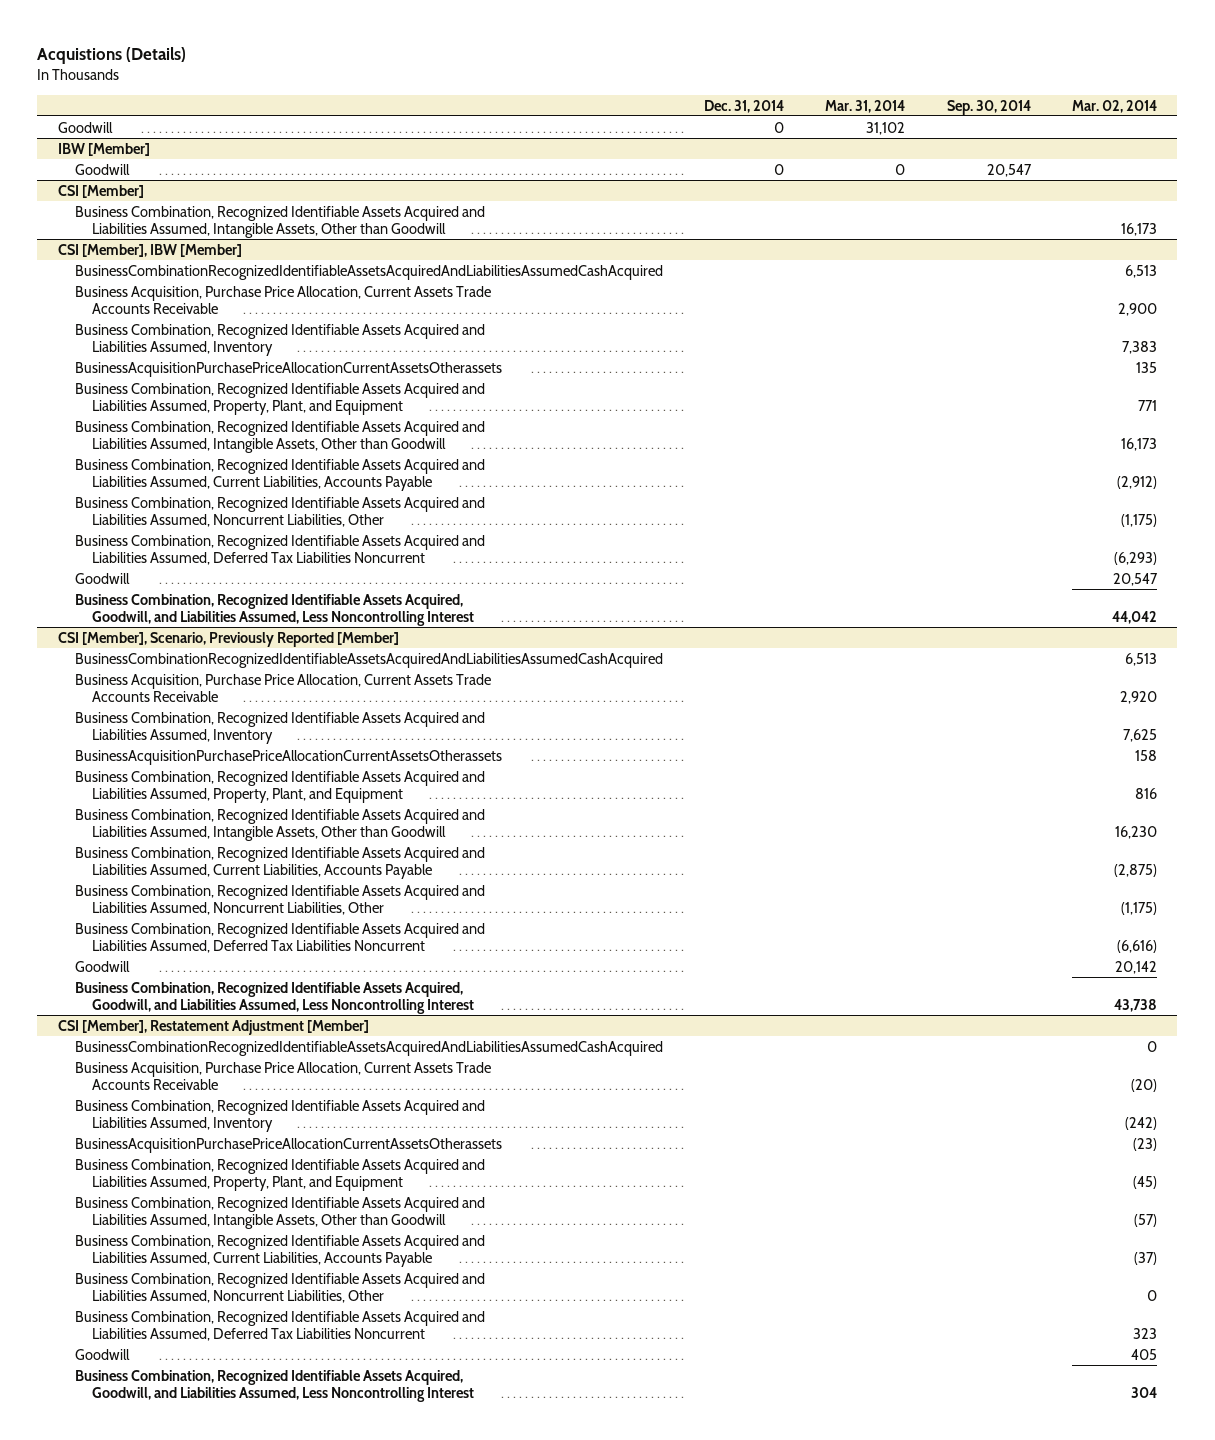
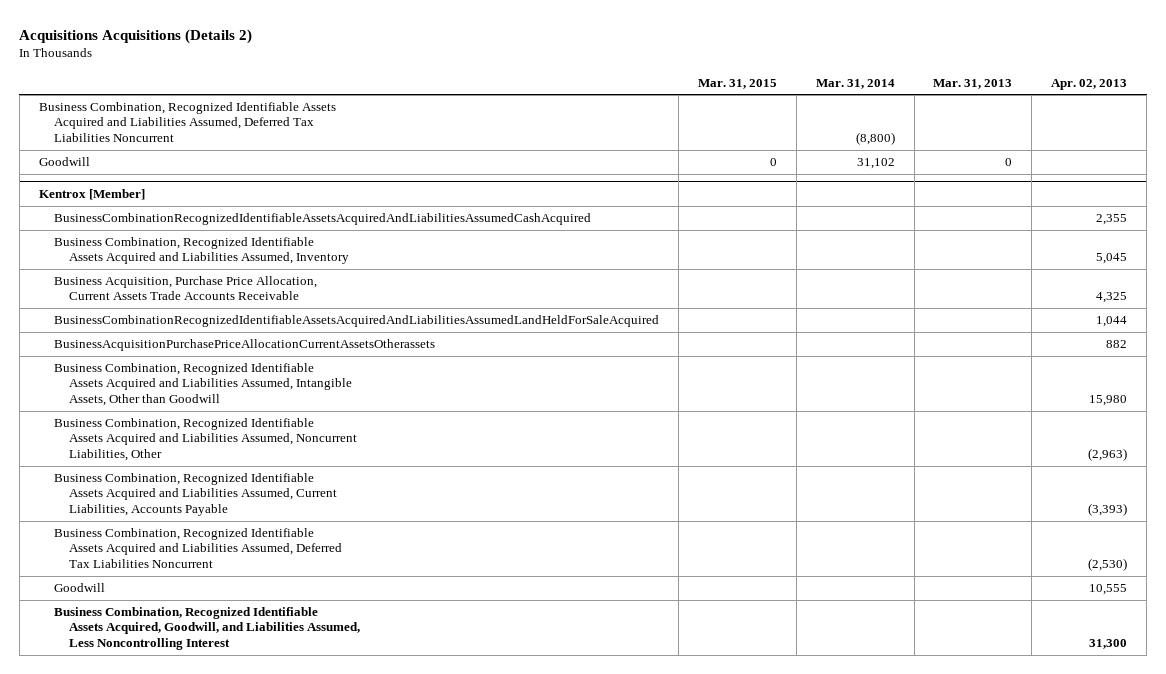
- Acquistions (Details)
+ Acquisitions Acquisitions (Details 2)
- | Dec. 31, 2014 | Mar. 31, 2014 | Sep. 30, 2014 | Mar. 02, 2014
+ | Mar. 31, 2015 | Mar. 31, 2014 | Mar. 31, 2013 | Apr. 02, 2013
+ Business Combination, Recognized Identifiable Assets Acquired and Liabilities Assumed, Deferred Tax Liabilities Noncurrent | | (8,800) | |
- IBW [Member]
- Goodwill | 0 | 0 | 20,547 |
- CSI [Member]
- Business Combination, Recognized Identifiable Assets Acquired and Liabilities Assumed, Intangible Assets, Other than Goodwill | | | | 16,173
- CSI [Member], IBW [Member]
- BusinessCombinationRecognizedIdentifiableAssetsAcquiredAndLiabilitiesAssumedCashAcquired | | | | 6,513
- Business Acquisition, Purchase Price Allocation, Current Assets Trade Accounts Receivable | | | | 2,900
- Business Combination, Recognized Identifiable Assets Acquired and Liabilities Assumed, Inventory | | | | 7,383
- BusinessAcquisitionPurchasePriceAllocationCurrentAssetsOtherassets | | | | 135
- Business Combination, Recognized Identifiable Assets Acquired and Liabilities Assumed, Property, Plant, and Equipment | | | | 771
- Business Combination, Recognized Identifiable Assets Acquired and Liabilities Assumed, Intangible Assets, Other than Goodwill | | | | 16,173
- Business Combination, Recognized Identifiable Assets Acquired and Liabilities Assumed, Current Liabilities, Accounts Payable | | | | (2,912)
- Business Combination, Recognized Identifiable Assets Acquired and Liabilities Assumed, Noncurrent Liabilities, Other | | | | (1,175)
- Business Combination, Recognized Identifiable Assets Acquired and Liabilities Assumed, Deferred Tax Liabilities Noncurrent | | | | (6,293)
- Goodwill | | | | 20,547
- Business Combination, Recognized Identifiable Assets Acquired, Goodwill, and Liabilities Assumed, Less Noncontrolling Interest | | | | 44,042
- CSI [Member], Scenario, Previously Reported [Member]
- BusinessCombinationRecognizedIdentifiableAssetsAcquiredAndLiabilitiesAssumedCashAcquired | | | | 6,513
- Business Acquisition, Purchase Price Allocation, Current Assets Trade Accounts Receivable | | | | 2,920
- Business Combination, Recognized Identifiable Assets Acquired and Liabilities Assumed, Inventory | | | | 7,625
- BusinessAcquisitionPurchasePriceAllocationCurrentAssetsOtherassets | | | | 158
- Business Combination, Recognized Identifiable Assets Acquired and Liabilities Assumed, Property, Plant, and Equipment | | | | 816
- Business Combination, Recognized Identifiable Assets Acquired and Liabilities Assumed, Intangible Assets, Other than Goodwill | | | | 16,230
- Business Combination, Recognized Identifiable Assets Acquired and Liabilities Assumed, Current Liabilities, Accounts Payable | | | | (2,875)
- Business Combination, Recognized Identifiable Assets Acquired and Liabilities Assumed, Noncurrent Liabilities, Other | | | | (1,175)
- Business Combination, Recognized Identifiable Assets Acquired and Liabilities Assumed, Deferred Tax Liabilities Noncurrent | | | | (6,616)
- Goodwill | | | | 20,142
- Business Combination, Recognized Identifiable Assets Acquired, Goodwill, and Liabilities Assumed, Less Noncontrolling Interest | | | | 43,738
- CSI [Member], Restatement Adjustment [Member]
- BusinessCombinationRecognizedIdentifiableAssetsAcquiredAndLiabilitiesAssumedCashAcquired | | | | 0
- Business Acquisition, Purchase Price Allocation, Current Assets Trade Accounts Receivable | | | | (20)
- Business Combination, Recognized Identifiable Assets Acquired and Liabilities Assumed, Inventory | | | | (242)
- BusinessAcquisitionPurchasePriceAllocationCurrentAssetsOtherassets | | | | (23)
- Business Combination, Recognized Identifiable Assets Acquired and Liabilities Assumed, Property, Plant, and Equipment | | | | (45)
- Business Combination, Recognized Identifiable Assets Acquired and Liabilities Assumed, Intangible Assets, Other than Goodwill | | | | (57)
- Business Combination, Recognized Identifiable Assets Acquired and Liabilities Assumed, Current Liabilities, Accounts Payable | | | | (37)
- Business Combination, Recognized Identifiable Assets Acquired and Liabilities Assumed, Noncurrent Liabilities, Other | | | | 0
- Business Combination, Recognized Identifiable Assets Acquired and Liabilities Assumed, Deferred Tax Liabilities Noncurrent | | | | 323
- Goodwill | | | | 405
- Business Combination, Recognized Identifiable Assets Acquired, Goodwill, and Liabilities Assumed, Less Noncontrolling Interest | | | | 304
+ Kentrox [Member]
+ BusinessCombinationRecognizedIdentifiableAssetsAcquiredAndLiabilitiesAssumedCashAcquired | | | | 2,355
+ Business Combination, Recognized Identifiable Assets Acquired and Liabilities Assumed, Inventory | | | | 5,045
+ Business Acquisition, Purchase Price Allocation, Current Assets Trade Accounts Receivable | | | | 4,325
+ BusinessCombinationRecognizedIdentifiableAssetsAcquiredAndLiabilitiesAssumedLandHeldForSaleAcquired | | | | 1,044
+ BusinessAcquisitionPurchasePriceAllocationCurrentAssetsOtherassets | | | | 882
+ Business Combination, Recognized Identifiable Assets Acquired and Liabilities Assumed, Intangible Assets, Other than Goodwill | | | | 15,980
+ Business Combination, Recognized Identifiable Assets Acquired and Liabilities Assumed, Noncurrent Liabilities, Other | | | | (2,963)
+ Business Combination, Recognized Identifiable Assets Acquired and Liabilities Assumed, Current Liabilities, Accounts Payable | | | | (3,393)
+ Business Combination, Recognized Identifiable Assets Acquired and Liabilities Assumed, Deferred Tax Liabilities Noncurrent | | | | (2,530)
+ Goodwill | | | | 10,555
+ Business Combination, Recognized Identifiable Assets Acquired, Goodwill, and Liabilities Assumed, Less Noncontrolling Interest | | | | 31,300

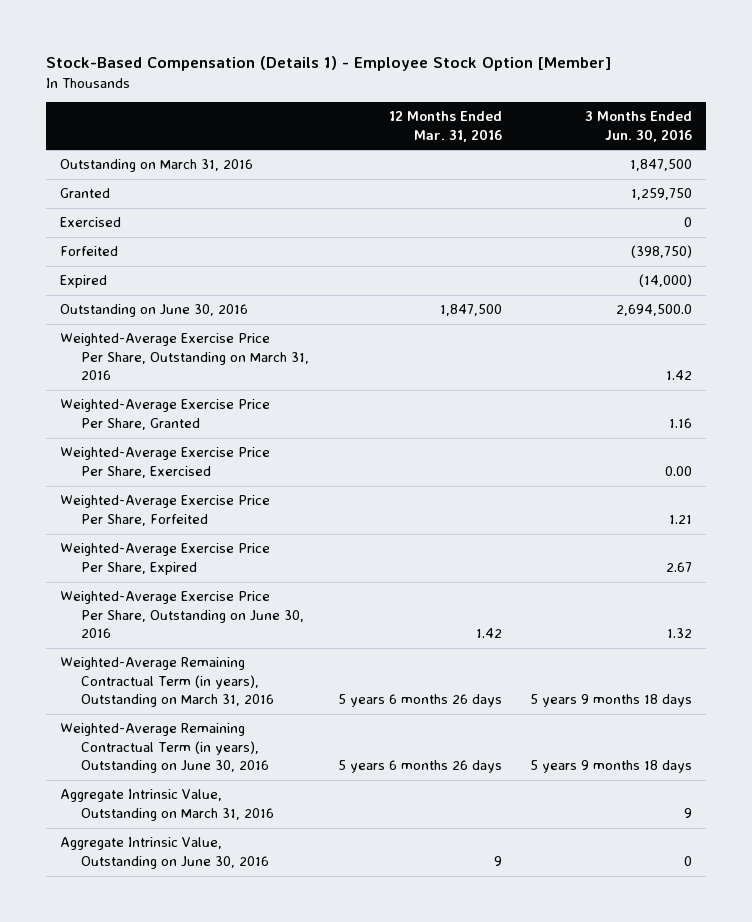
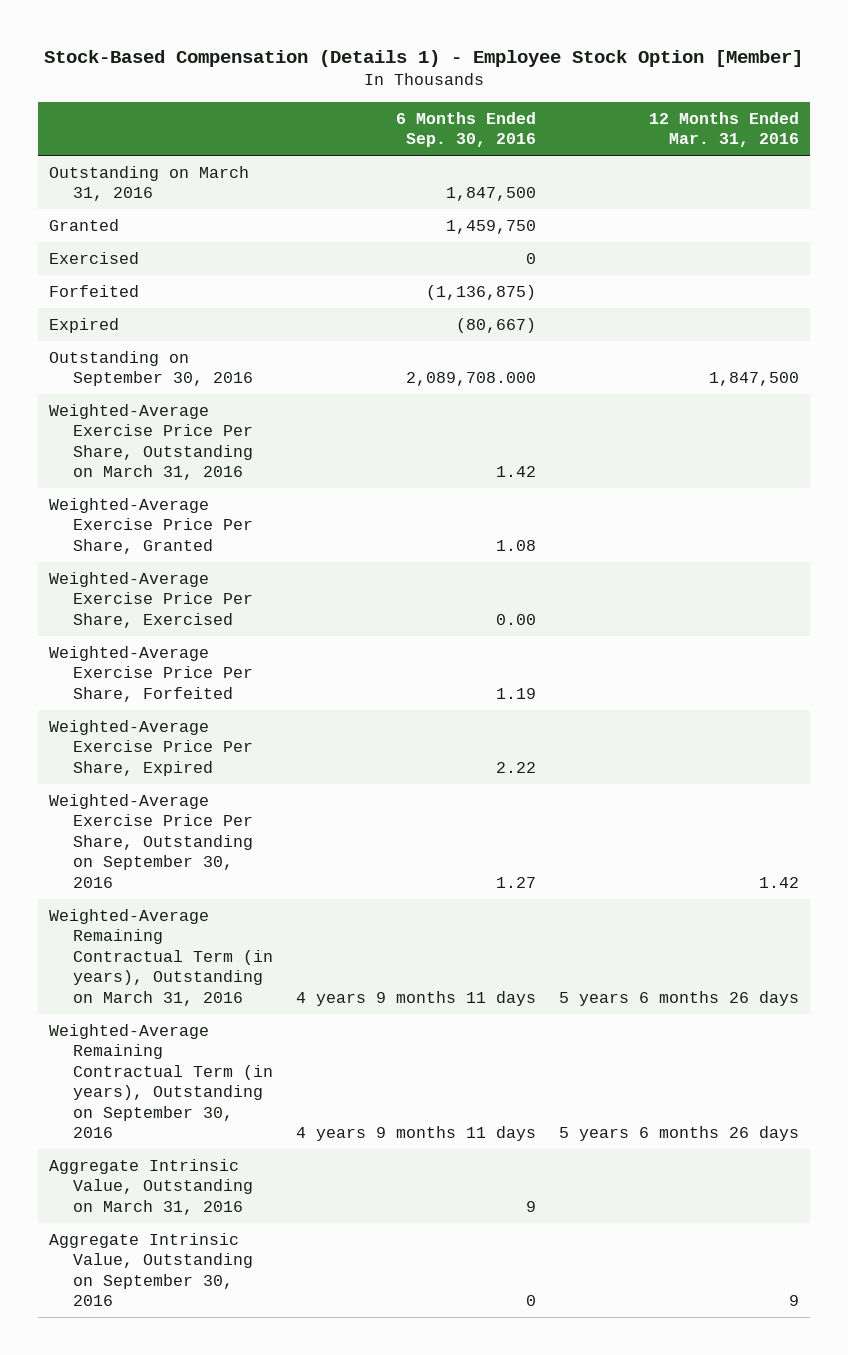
- | 12 Months Ended Mar. 31, 2016 | 3 Months Ended Jun. 30, 2016
+ | 6 Months Ended Sep. 30, 2016 | 12 Months Ended Mar. 31, 2016
- Outstanding on June 30, 2016 | 1,847,500 | 2,694,500.0
+ Outstanding on September 30, 2016 | 2,089,708.000 | 1,847,500
- Weighted-Average Exercise Price Per Share, Outstanding on June 30, 2016 | 1.42 | 1.32
+ Weighted-Average Exercise Price Per Share, Outstanding on September 30, 2016 | 1.27 | 1.42
- Weighted-Average Remaining Contractual Term (in years), Outstanding on June 30, 2016 | 5 years 6 months 26 days | 5 years 9 months 18 days
+ Weighted-Average Remaining Contractual Term (in years), Outstanding on September 30, 2016 | 4 years 9 months 11 days | 5 years 6 months 26 days
- Aggregate Intrinsic Value, Outstanding on June 30, 2016 | 9 | 0
+ Aggregate Intrinsic Value, Outstanding on September 30, 2016 | 0 | 9

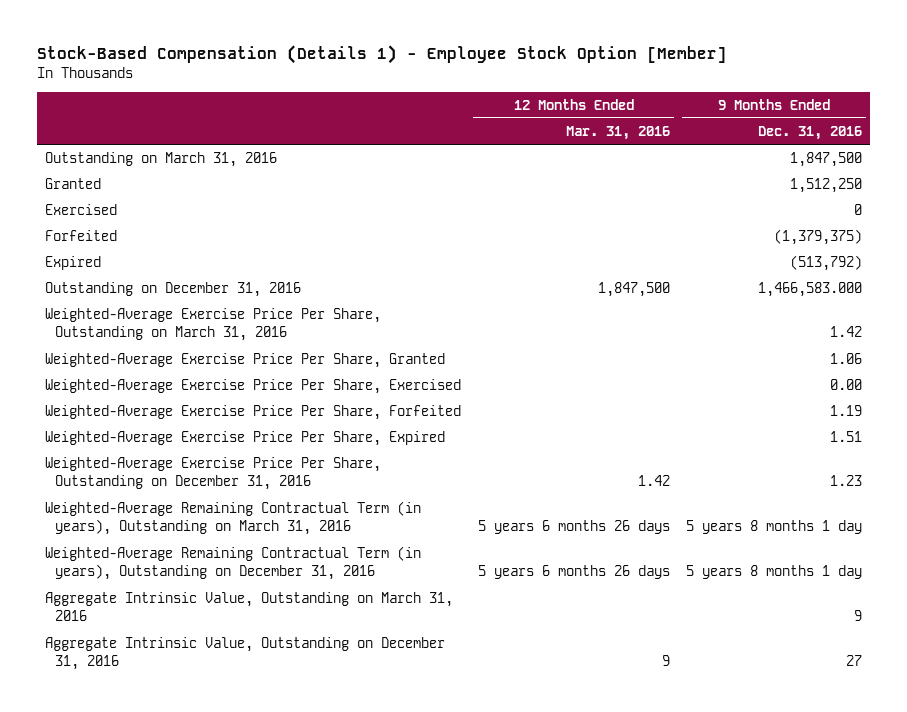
- | 6 Months Ended Sep. 30, 2016 | 12 Months Ended Mar. 31, 2016
+ | 12 Months Ended Mar. 31, 2016 | 9 Months Ended Dec. 31, 2016
- Outstanding on September 30, 2016 | 2,089,708.000 | 1,847,500
+ Outstanding on December 31, 2016 | 1,847,500 | 1,466,583.000
- Weighted-Average Exercise Price Per Share, Outstanding on September 30, 2016 | 1.27 | 1.42
+ Weighted-Average Exercise Price Per Share, Outstanding on December 31, 2016 | 1.42 | 1.23
- Weighted-Average Remaining Contractual Term (in years), Outstanding on September 30, 2016 | 4 years 9 months 11 days | 5 years 6 months 26 days
+ Weighted-Average Remaining Contractual Term (in years), Outstanding on December 31, 2016 | 5 years 6 months 26 days | 5 years 8 months 1 day
- Aggregate Intrinsic Value, Outstanding on September 30, 2016 | 0 | 9
+ Aggregate Intrinsic Value, Outstanding on December 31, 2016 | 9 | 27

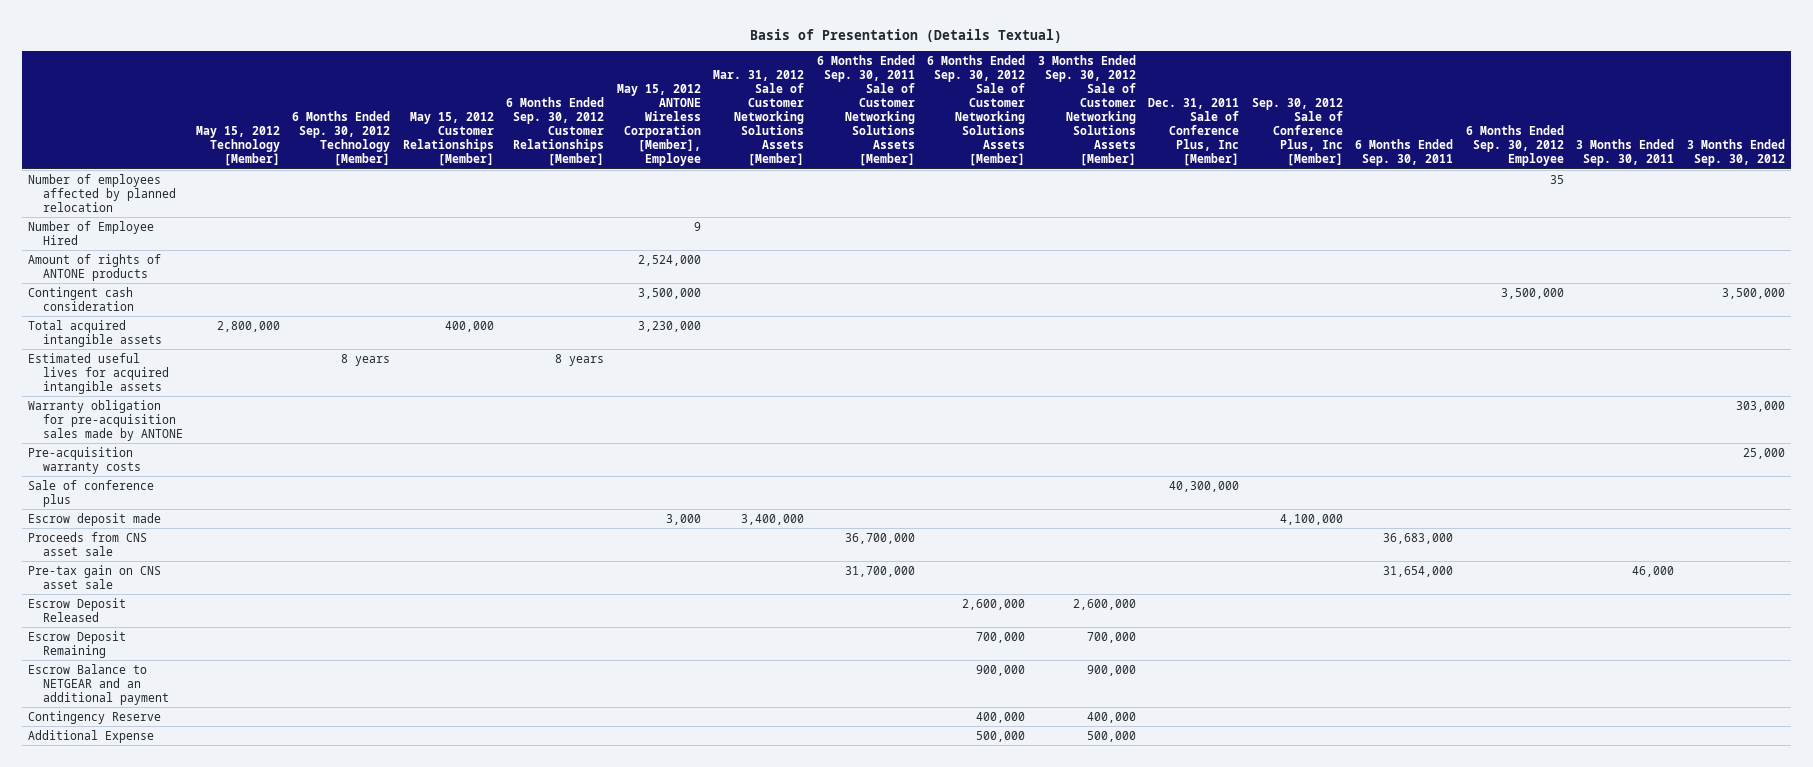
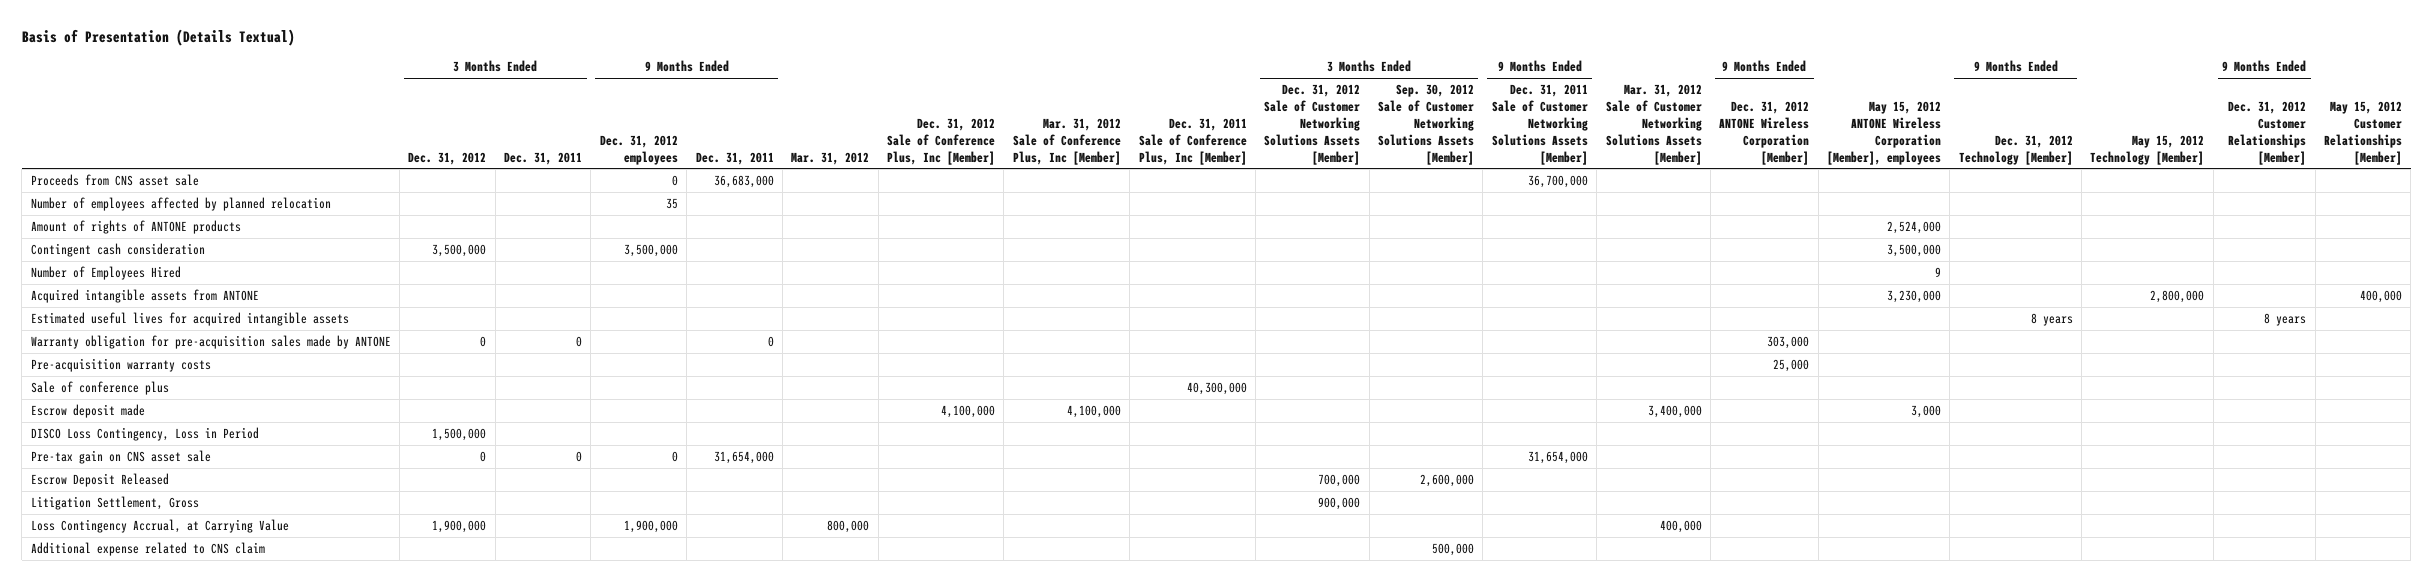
- | May 15, 2012 Technology [Member] | 6 Months Ended Sep. 30, 2012 Technology [Member] | May 15, 2012 Customer Relationships [Member] | 6 Months Ended Sep. 30, 2012 Customer Relationships [Member] | May 15, 2012 ANTONE Wireless Corporation [Member], Employee | Mar. 31, 2012 Sale of Customer Networking Solutions Assets [Member] | 6 Months Ended Sep. 30, 2011 Sale of Customer Networking Solutions Assets [Member] | 6 Months Ended Sep. 30, 2012 Sale of Customer Networking Solutions Assets [Member] | 3 Months Ended Sep. 30, 2012 Sale of Customer Networking Solutions Assets [Member] | Dec. 31, 2011 Sale of Conference Plus, Inc [Member] | Sep. 30, 2012 Sale of Conference Plus, Inc [Member] | 6 Months Ended Sep. 30, 2011 | 6 Months Ended Sep. 30, 2012 Employee | 3 Months Ended Sep. 30, 2011 | 3 Months Ended Sep. 30, 2012
+ | 3 Months Ended Dec. 31, 2012 | 3 Months Ended Dec. 31, 2011 | 9 Months Ended Dec. 31, 2012 employees | 9 Months Ended Dec. 31, 2011 | Mar. 31, 2012 | Dec. 31, 2012 Sale of Conference Plus, Inc [Member] | Mar. 31, 2012 Sale of Conference Plus, Inc [Member] | Dec. 31, 2011 Sale of Conference Plus, Inc [Member] | 3 Months Ended Dec. 31, 2012 Sale of Customer Networking Solutions Assets [Member] | 3 Months Ended Sep. 30, 2012 Sale of Customer Networking Solutions Assets [Member] | 9 Months Ended Dec. 31, 2011 Sale of Customer Networking Solutions Assets [Member] | Mar. 31, 2012 Sale of Customer Networking Solutions Assets [Member] | 9 Months Ended Dec. 31, 2012 ANTONE Wireless Corporation [Member] | May 15, 2012 ANTONE Wireless Corporation [Member], employees | 9 Months Ended Dec. 31, 2012 Technology [Member] | May 15, 2012 Technology [Member] | 9 Months Ended Dec. 31, 2012 Customer Relationships [Member] | May 15, 2012 Customer Relationships [Member]
moved up: Proceeds from CNS asset sale | | | 0 | 36,683,000 | | | | | | | 36,700,000 | | | | | | |
- Number of Employee Hired | | | | | 9 | | | | | | | | | |
- Total acquired intangible assets | 2,800,000 | | 400,000 | | 3,230,000 | | | | | | | | | |
+ Number of Employees Hired | | | | | | | | | | | | | | 9 | | | |
+ Acquired intangible assets from ANTONE | | | | | | | | | | | | | | 3,230,000 | | 2,800,000 | | 400,000
+ DISCO Loss Contingency, Loss in Period | 1,500,000 | | | | | | | | | | | | | | | | |
- Escrow Deposit Remaining | | | | | | | | 700,000 | 700,000 | | | | | |
- Escrow Balance to NETGEAR and an additional payment | | | | | | | | 900,000 | 900,000 | | | | | |
- Contingency Reserve | | | | | | | | 400,000 | 400,000 | | | | | |
- Additional Expense | | | | | | | | 500,000 | 500,000 | | | | | |
+ Litigation Settlement, Gross | | | | | | | | | 900,000 | | | | | | | | |
+ Loss Contingency Accrual, at Carrying Value | 1,900,000 | | 1,900,000 | | 800,000 | | | | | | | 400,000 | | | | | |
+ Additional expense related to CNS claim | | | | | | | | | | 500,000 | | | | | | | |

